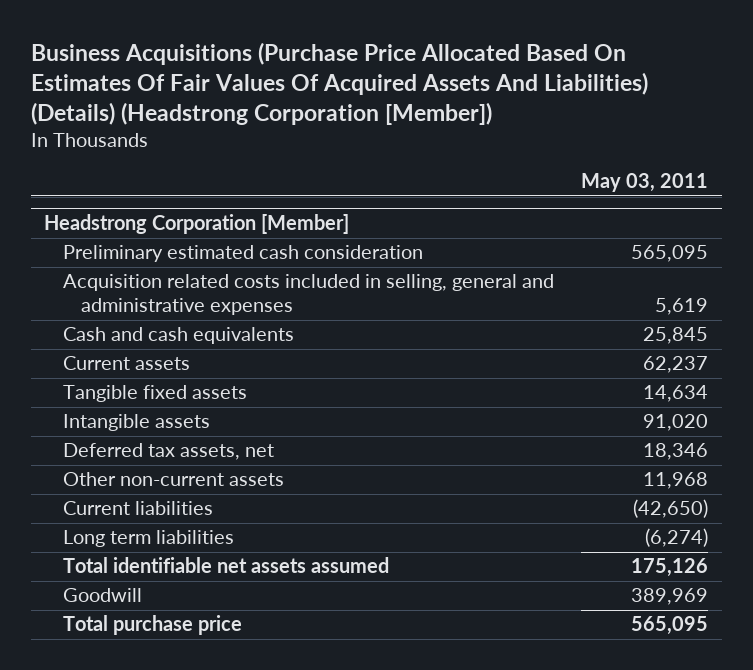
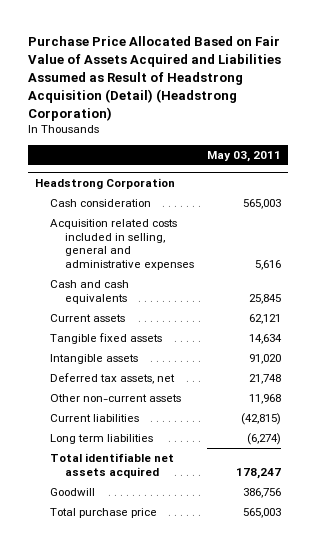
- Business Acquisitions (Purchase Price Allocated Based On Estimates Of Fair Values Of Acquired Assets And Liabilities) (Details) (Headstrong Corporation [Member])
+ Purchase Price Allocated Based on Fair Value of Assets Acquired and Liabilities Assumed as Result of Headstrong Acquisition (Detail) (Headstrong Corporation)
- Headstrong Corporation [Member]
- Preliminary estimated cash consideration | 565,095
- Acquisition related costs included in selling, general and administrative expenses | 5,619
+ Headstrong Corporation
+ Cash consideration | 565,003
+ Acquisition related costs included in selling, general and administrative expenses | 5,616
- Current assets | 62,237
+ Current assets | 62,121
- Deferred tax assets, net | 18,346
+ Deferred tax assets, net | 21,748
- Current liabilities | (42,650)
+ Current liabilities | (42,815)
- Total identifiable net assets assumed | 175,126
- Goodwill | 389,969
- Total purchase price | 565,095
+ Total identifiable net assets acquired | 178,247
+ Goodwill | 386,756
+ Total purchase price | 565,003

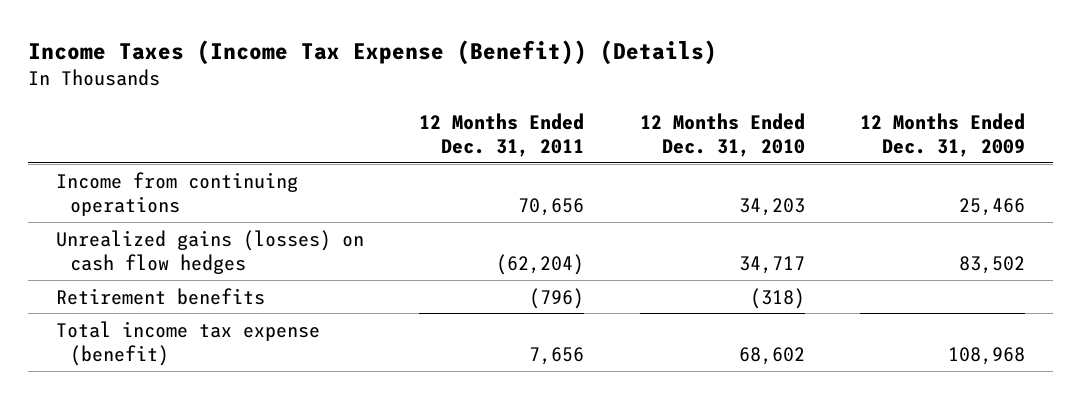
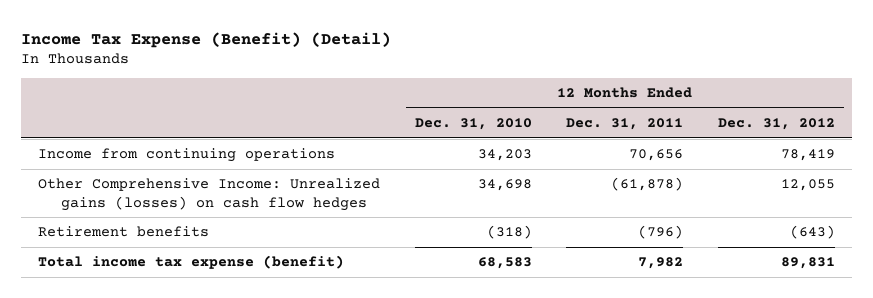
- Income Taxes (Income Tax Expense (Benefit)) (Details)
+ Income Tax Expense (Benefit) (Detail)
- | 12 Months Ended Dec. 31, 2011 | 12 Months Ended Dec. 31, 2010 | 12 Months Ended Dec. 31, 2009
+ | 12 Months Ended Dec. 31, 2010 | 12 Months Ended Dec. 31, 2011 | 12 Months Ended Dec. 31, 2012
- Unrealized gains (losses) on cash flow hedges | (62,204) | 34,717 | 83,502
+ Other Comprehensive Income: Unrealized gains (losses) on cash flow hedges | 34,698 | (61,878) | 12,055
- Total income tax expense (benefit) | 7,656 | 68,602 | 108,968
+ Total income tax expense (benefit) | 68,583 | 7,982 | 89,831

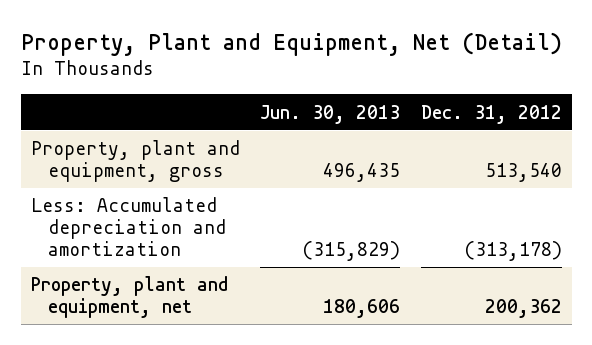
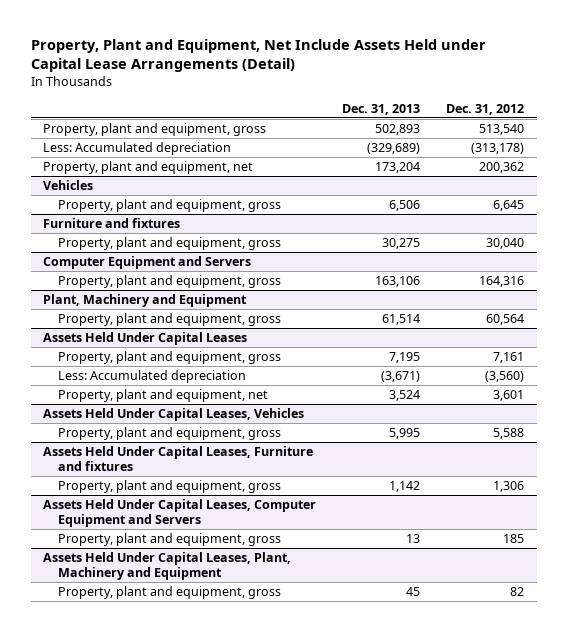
- Property, Plant and Equipment, Net (Detail)
+ Property, Plant and Equipment, Net Include Assets Held under Capital Lease Arrangements (Detail)
- | Jun. 30, 2013 | Dec. 31, 2012
+ | Dec. 31, 2013 | Dec. 31, 2012
- Less: Accumulated depreciation and amortization | (315,829) | (313,178)
+ Less: Accumulated depreciation | (329,689) | (313,178)
+ Vehicles
+ Property, plant and equipment, gross | 6,506 | 6,645
+ Furniture and fixtures
+ Property, plant and equipment, gross | 30,275 | 30,040
+ Computer Equipment and Servers
+ Property, plant and equipment, gross | 163,106 | 164,316
+ Plant, Machinery and Equipment
+ Property, plant and equipment, gross | 61,514 | 60,564
+ Assets Held Under Capital Leases
+ Property, plant and equipment, gross | 7,195 | 7,161
+ Less: Accumulated depreciation | (3,671) | (3,560)
+ Property, plant and equipment, net | 3,524 | 3,601
+ Assets Held Under Capital Leases, Vehicles
+ Property, plant and equipment, gross | 5,995 | 5,588
+ Assets Held Under Capital Leases, Furniture and fixtures
+ Property, plant and equipment, gross | 1,142 | 1,306
+ Assets Held Under Capital Leases, Computer Equipment and Servers
+ Property, plant and equipment, gross | 13 | 185
+ Assets Held Under Capital Leases, Plant, Machinery and Equipment
+ Property, plant and equipment, gross | 45 | 82

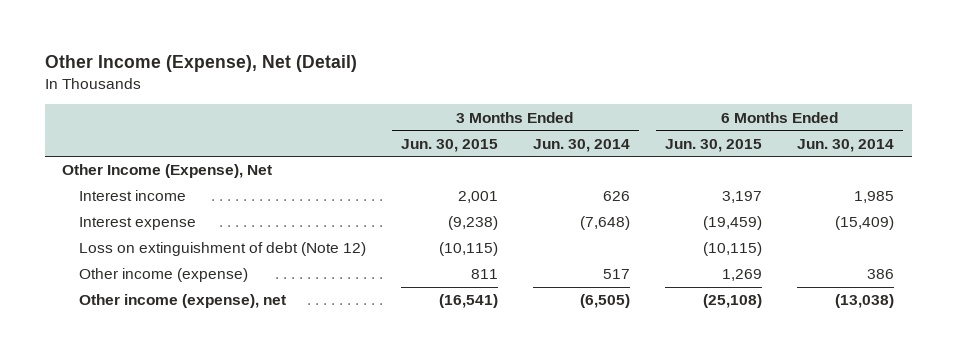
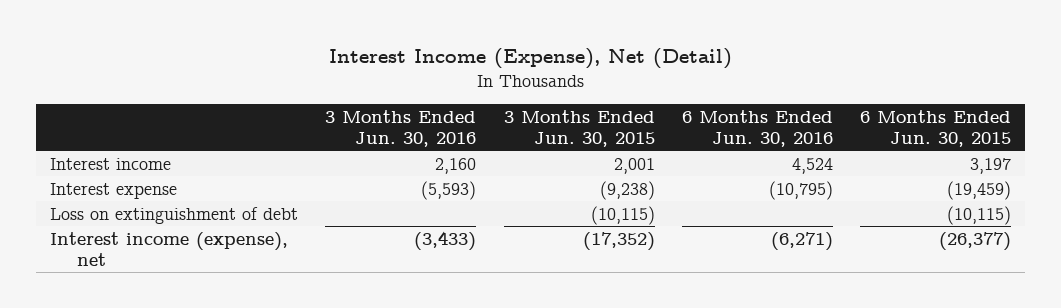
- Other Income (Expense), Net (Detail)
+ Interest Income (Expense), Net (Detail)
- | 3 Months Ended Jun. 30, 2015 | 3 Months Ended Jun. 30, 2014 | 6 Months Ended Jun. 30, 2015 | 6 Months Ended Jun. 30, 2014
+ | 3 Months Ended Jun. 30, 2016 | 3 Months Ended Jun. 30, 2015 | 6 Months Ended Jun. 30, 2016 | 6 Months Ended Jun. 30, 2015
- Other Income (Expense), Net
- Loss on extinguishment of debt (Note 12) | (10,115) | | (10,115) |
- Other income (expense) | 811 | 517 | 1,269 | 386
- Other income (expense), net | (16,541) | (6,505) | (25,108) | (13,038)
+ Loss on extinguishment of debt | | (10,115) | | (10,115)
+ Interest income (expense), net | (3,433) | (17,352) | (6,271) | (26,377)

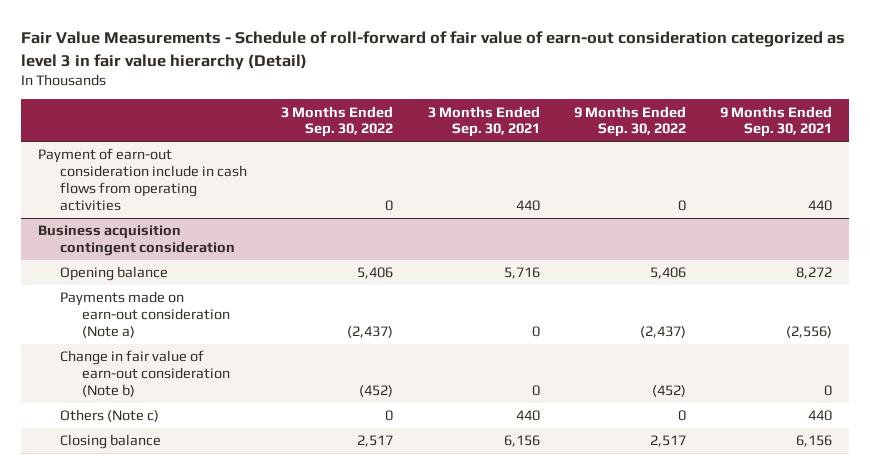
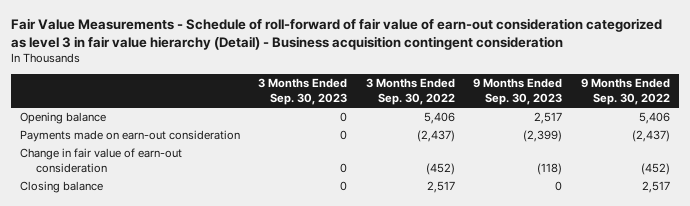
- Fair Value Measurements - Schedule of roll-forward of fair value of earn-out consideration categorized as level 3 in fair value hierarchy (Detail)
+ Fair Value Measurements - Schedule of roll-forward of fair value of earn-out consideration categorized as level 3 in fair value hierarchy (Detail) - Business acquisition contingent consideration
- | 3 Months Ended Sep. 30, 2022 | 3 Months Ended Sep. 30, 2021 | 9 Months Ended Sep. 30, 2022 | 9 Months Ended Sep. 30, 2021
+ | 3 Months Ended Sep. 30, 2023 | 3 Months Ended Sep. 30, 2022 | 9 Months Ended Sep. 30, 2023 | 9 Months Ended Sep. 30, 2022
- Payment of earn-out consideration include in cash flows from operating activities | 0 | 440 | 0 | 440
- Business acquisition contingent consideration
- Payments made on earn-out consideration (Note a) | (2,437) | 0 | (2,437) | (2,556)
- Change in fair value of earn-out consideration (Note b) | (452) | 0 | (452) | 0
- Others (Note c) | 0 | 440 | 0 | 440
+ Payments made on earn-out consideration | 0 | (2,437) | (2,399) | (2,437)
+ Change in fair value of earn-out consideration | 0 | (452) | (118) | (452)

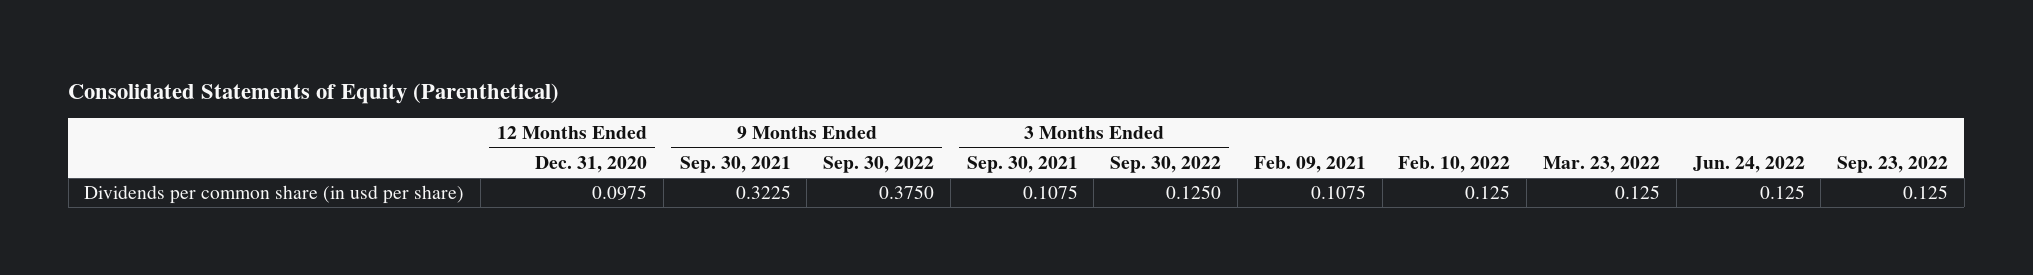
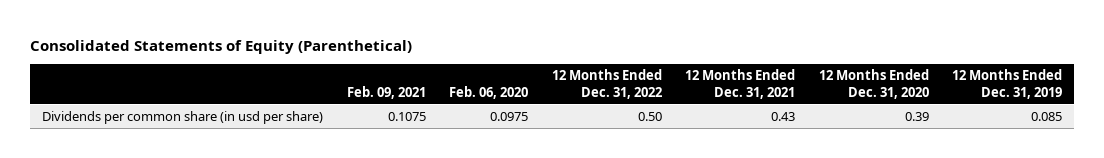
- | 12 Months Ended Dec. 31, 2020 | 9 Months Ended Sep. 30, 2021 | 9 Months Ended Sep. 30, 2022 | 3 Months Ended Sep. 30, 2021 | 3 Months Ended Sep. 30, 2022 | Feb. 09, 2021 | Feb. 10, 2022 | Mar. 23, 2022 | Jun. 24, 2022 | Sep. 23, 2022
+ | Feb. 09, 2021 | Feb. 06, 2020 | 12 Months Ended Dec. 31, 2022 | 12 Months Ended Dec. 31, 2021 | 12 Months Ended Dec. 31, 2020 | 12 Months Ended Dec. 31, 2019
- Dividends per common share (in usd per share) | 0.0975 | 0.3225 | 0.3750 | 0.1075 | 0.1250 | 0.1075 | 0.125 | 0.125 | 0.125 | 0.125
+ Dividends per common share (in usd per share) | 0.1075 | 0.0975 | 0.50 | 0.43 | 0.39 | 0.085

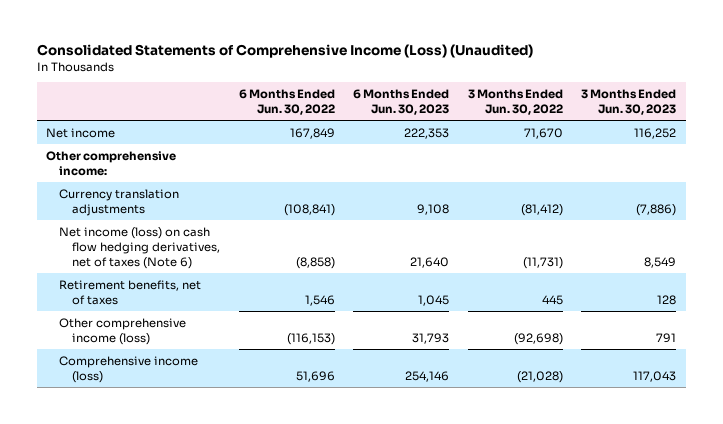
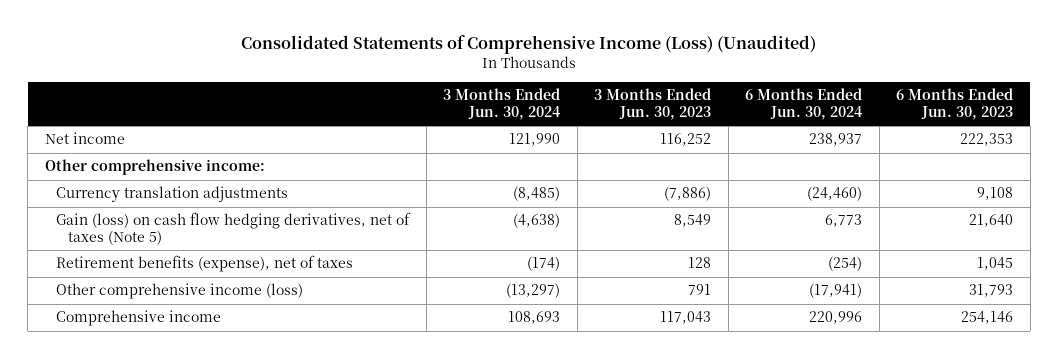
- | 6 Months Ended Jun. 30, 2022 | 6 Months Ended Jun. 30, 2023 | 3 Months Ended Jun. 30, 2022 | 3 Months Ended Jun. 30, 2023
+ | 3 Months Ended Jun. 30, 2024 | 3 Months Ended Jun. 30, 2023 | 6 Months Ended Jun. 30, 2024 | 6 Months Ended Jun. 30, 2023
- Net income (loss) on cash flow hedging derivatives, net of taxes (Note 6) | (8,858) | 21,640 | (11,731) | 8,549
- Retirement benefits, net of taxes | 1,546 | 1,045 | 445 | 128
+ Gain (loss) on cash flow hedging derivatives, net of taxes (Note 5) | (4,638) | 8,549 | 6,773 | 21,640
+ Retirement benefits (expense), net of taxes | (174) | 128 | (254) | 1,045
- Comprehensive income (loss) | 51,696 | 254,146 | (21,028) | 117,043
+ Comprehensive income | 108,693 | 117,043 | 220,996 | 254,146

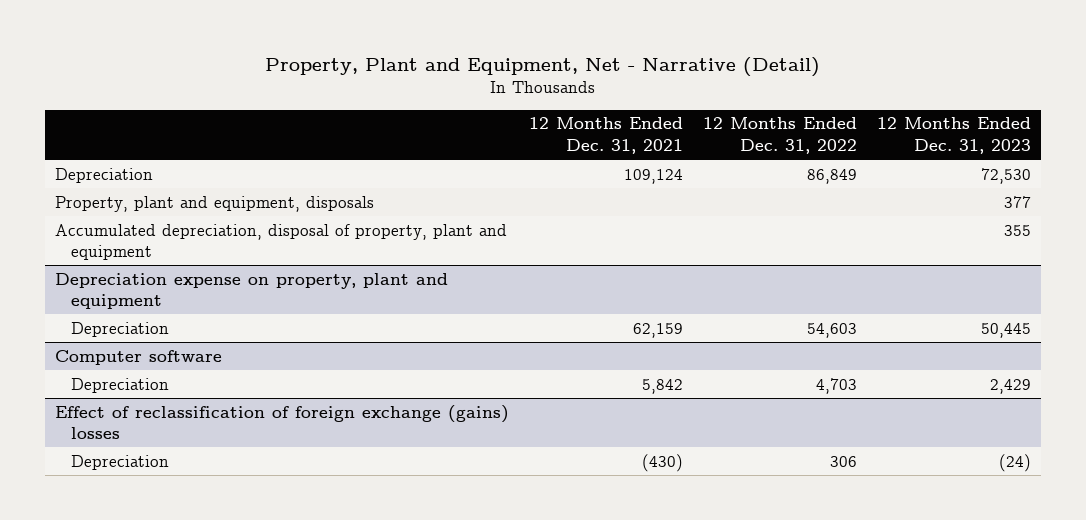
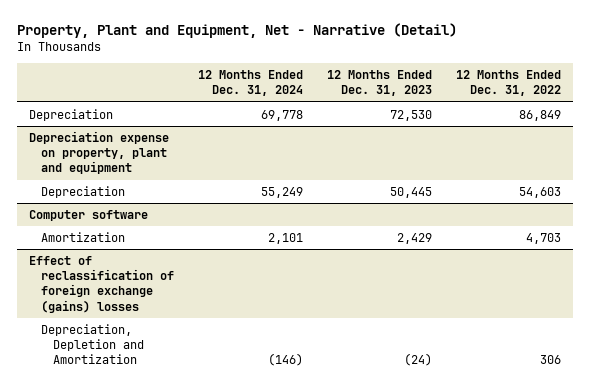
- | 12 Months Ended Dec. 31, 2021 | 12 Months Ended Dec. 31, 2022 | 12 Months Ended Dec. 31, 2023
+ | 12 Months Ended Dec. 31, 2024 | 12 Months Ended Dec. 31, 2023 | 12 Months Ended Dec. 31, 2022
- Property, plant and equipment, disposals | | | 377
- Accumulated depreciation, disposal of property, plant and equipment | | | 355
@ Computer software
- Depreciation | 5,842 | 4,703 | 2,429
+ Amortization | 2,101 | 2,429 | 4,703
@ Effect of reclassification of foreign exchange (gains) losses
- Depreciation | (430) | 306 | (24)
+ Depreciation, Depletion and Amortization | (146) | (24) | 306

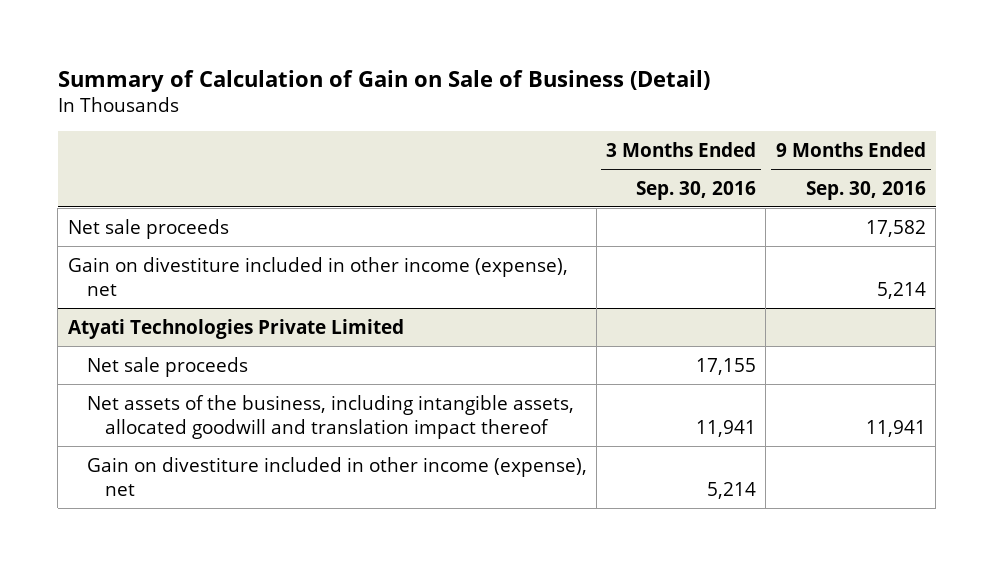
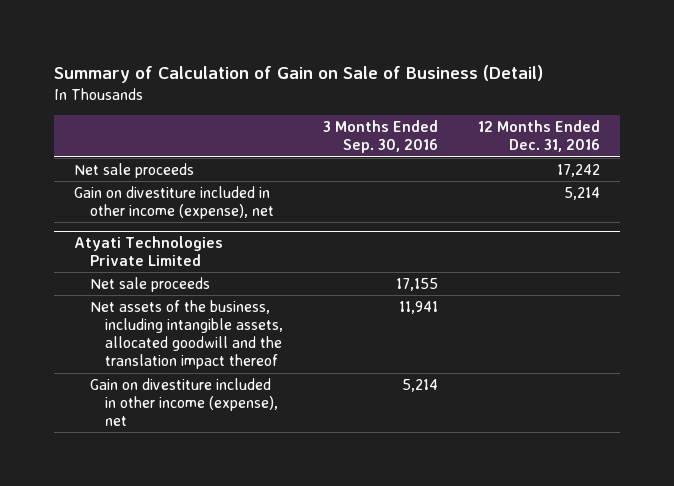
- | 3 Months Ended Sep. 30, 2016 | 9 Months Ended Sep. 30, 2016
+ | 3 Months Ended Sep. 30, 2016 | 12 Months Ended Dec. 31, 2016
@ Atyati Technologies Private Limited
- Net assets of the business, including intangible assets, allocated goodwill and translation impact thereof | 11,941 | 11,941
+ Net assets of the business, including intangible assets, allocated goodwill and the translation impact thereof | 11,941 |

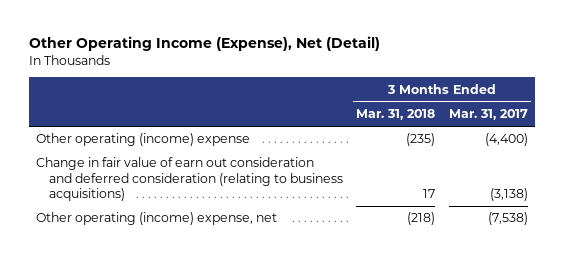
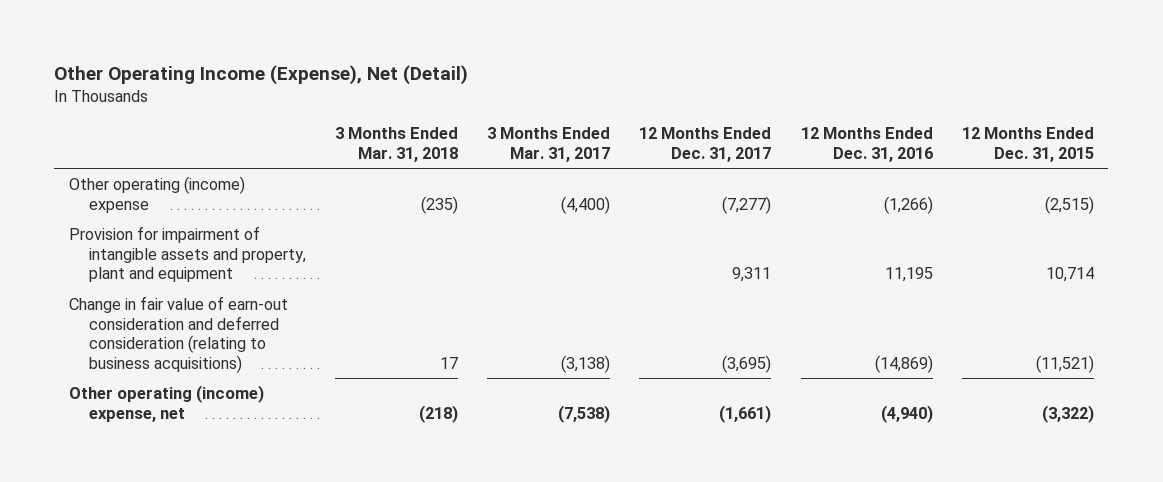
- | 3 Months Ended Mar. 31, 2018 | 3 Months Ended Mar. 31, 2017
+ | 3 Months Ended Mar. 31, 2018 | 3 Months Ended Mar. 31, 2017 | 12 Months Ended Dec. 31, 2017 | 12 Months Ended Dec. 31, 2016 | 12 Months Ended Dec. 31, 2015
- Change in fair value of earn out consideration and deferred consideration (relating to business acquisitions) | 17 | (3,138)
+ Provision for impairment of intangible assets and property, plant and equipment | | | 9,311 | 11,195 | 10,714
+ Change in fair value of earn-out consideration and deferred consideration (relating to business acquisitions) | 17 | (3,138) | (3,695) | (14,869) | (11,521)

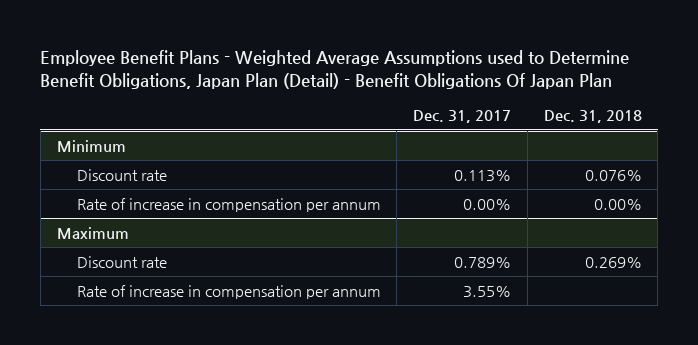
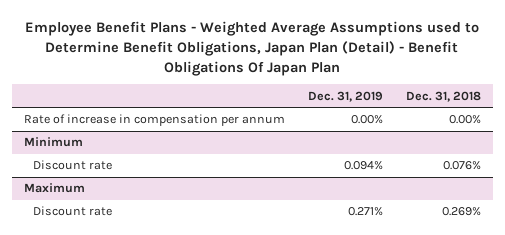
- | Dec. 31, 2017 | Dec. 31, 2018
+ | Dec. 31, 2019 | Dec. 31, 2018
+ Rate of increase in compensation per annum | 0.00% | 0.00%
@ Minimum
- Rate of increase in compensation per annum | 0.00% | 0.00%
@ Maximum
- Rate of increase in compensation per annum | 3.55% |

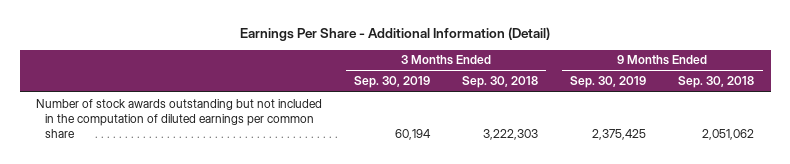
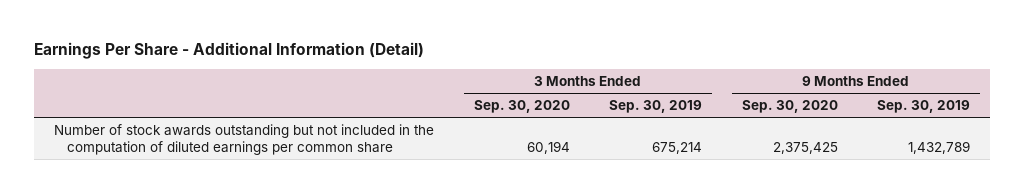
- | 3 Months Ended Sep. 30, 2019 | 3 Months Ended Sep. 30, 2018 | 9 Months Ended Sep. 30, 2019 | 9 Months Ended Sep. 30, 2018
+ | 3 Months Ended Sep. 30, 2020 | 3 Months Ended Sep. 30, 2019 | 9 Months Ended Sep. 30, 2020 | 9 Months Ended Sep. 30, 2019
- Number of stock awards outstanding but not included in the computation of diluted earnings per common share | 60,194 | 3,222,303 | 2,375,425 | 2,051,062
+ Number of stock awards outstanding but not included in the computation of diluted earnings per common share | 60,194 | 675,214 | 2,375,425 | 1,432,789

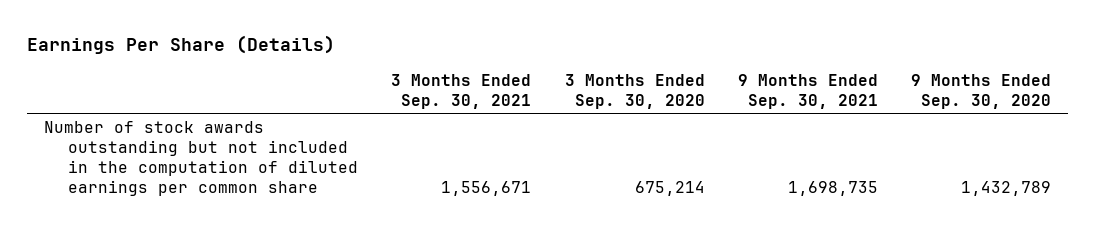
- Earnings Per Share - Additional Information (Detail)
+ Earnings Per Share (Details)
- | 3 Months Ended Sep. 30, 2020 | 3 Months Ended Sep. 30, 2019 | 9 Months Ended Sep. 30, 2020 | 9 Months Ended Sep. 30, 2019
+ | 3 Months Ended Sep. 30, 2021 | 3 Months Ended Sep. 30, 2020 | 9 Months Ended Sep. 30, 2021 | 9 Months Ended Sep. 30, 2020
- Number of stock awards outstanding but not included in the computation of diluted earnings per common share | 60,194 | 675,214 | 2,375,425 | 1,432,789
+ Number of stock awards outstanding but not included in the computation of diluted earnings per common share | 1,556,671 | 675,214 | 1,698,735 | 1,432,789

